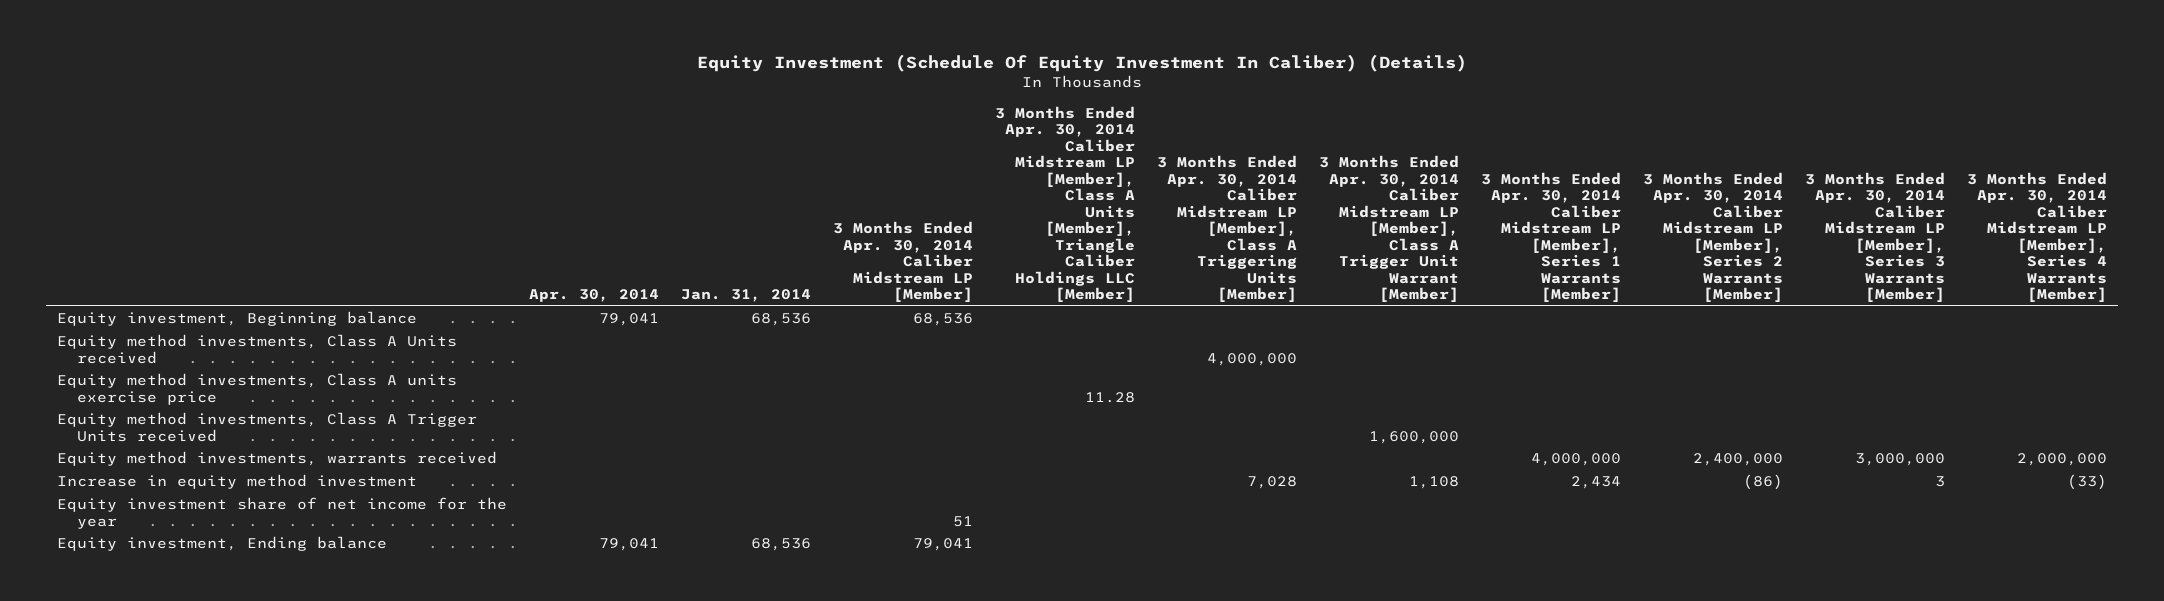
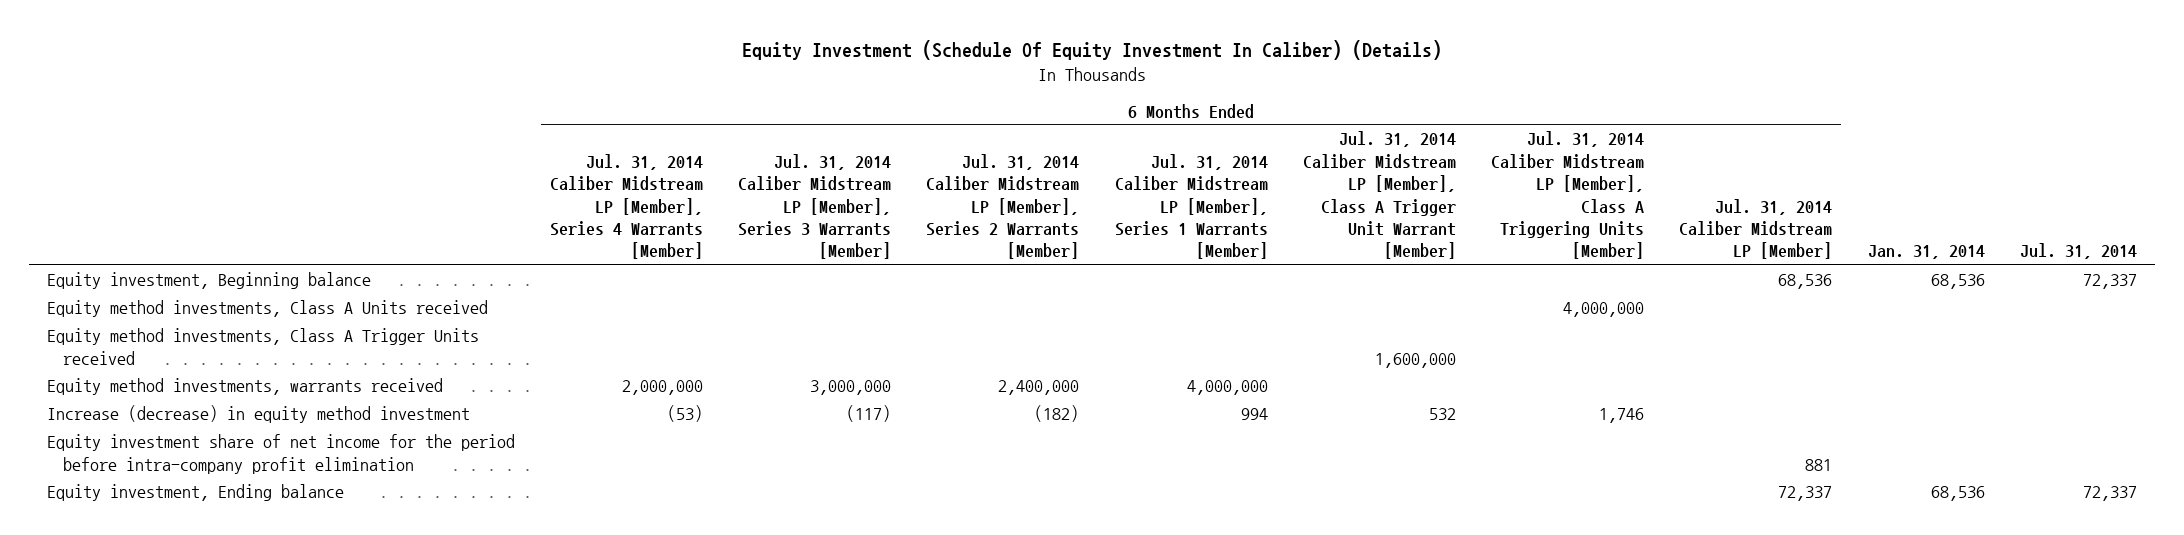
- | Apr. 30, 2014 | Jan. 31, 2014 | 3 Months Ended Apr. 30, 2014 Caliber Midstream LP [Member] | 3 Months Ended Apr. 30, 2014 Caliber Midstream LP [Member], Class A Units [Member], Triangle Caliber Holdings LLC [Member] | 3 Months Ended Apr. 30, 2014 Caliber Midstream LP [Member], Class A Triggering Units [Member] | 3 Months Ended Apr. 30, 2014 Caliber Midstream LP [Member], Class A Trigger Unit Warrant [Member] | 3 Months Ended Apr. 30, 2014 Caliber Midstream LP [Member], Series 1 Warrants [Member] | 3 Months Ended Apr. 30, 2014 Caliber Midstream LP [Member], Series 2 Warrants [Member] | 3 Months Ended Apr. 30, 2014 Caliber Midstream LP [Member], Series 3 Warrants [Member] | 3 Months Ended Apr. 30, 2014 Caliber Midstream LP [Member], Series 4 Warrants [Member]
+ | 6 Months Ended Jul. 31, 2014 Caliber Midstream LP [Member], Series 4 Warrants [Member] | 6 Months Ended Jul. 31, 2014 Caliber Midstream LP [Member], Series 3 Warrants [Member] | 6 Months Ended Jul. 31, 2014 Caliber Midstream LP [Member], Series 2 Warrants [Member] | 6 Months Ended Jul. 31, 2014 Caliber Midstream LP [Member], Series 1 Warrants [Member] | 6 Months Ended Jul. 31, 2014 Caliber Midstream LP [Member], Class A Trigger Unit Warrant [Member] | 6 Months Ended Jul. 31, 2014 Caliber Midstream LP [Member], Class A Triggering Units [Member] | 6 Months Ended Jul. 31, 2014 Caliber Midstream LP [Member] | Jan. 31, 2014 | Jul. 31, 2014
- Equity method investments, Class A units exercise price | | | | 11.28 | | | | | |
- Increase in equity method investment | | | | | 7,028 | 1,108 | 2,434 | (86) | 3 | (33)
- Equity investment share of net income for the year | | | 51 | | | | | | |
+ Increase (decrease) in equity method investment | (53) | (117) | (182) | 994 | 532 | 1,746 | | |
+ Equity investment share of net income for the period before intra-company profit elimination | | | | | | | 881 | |

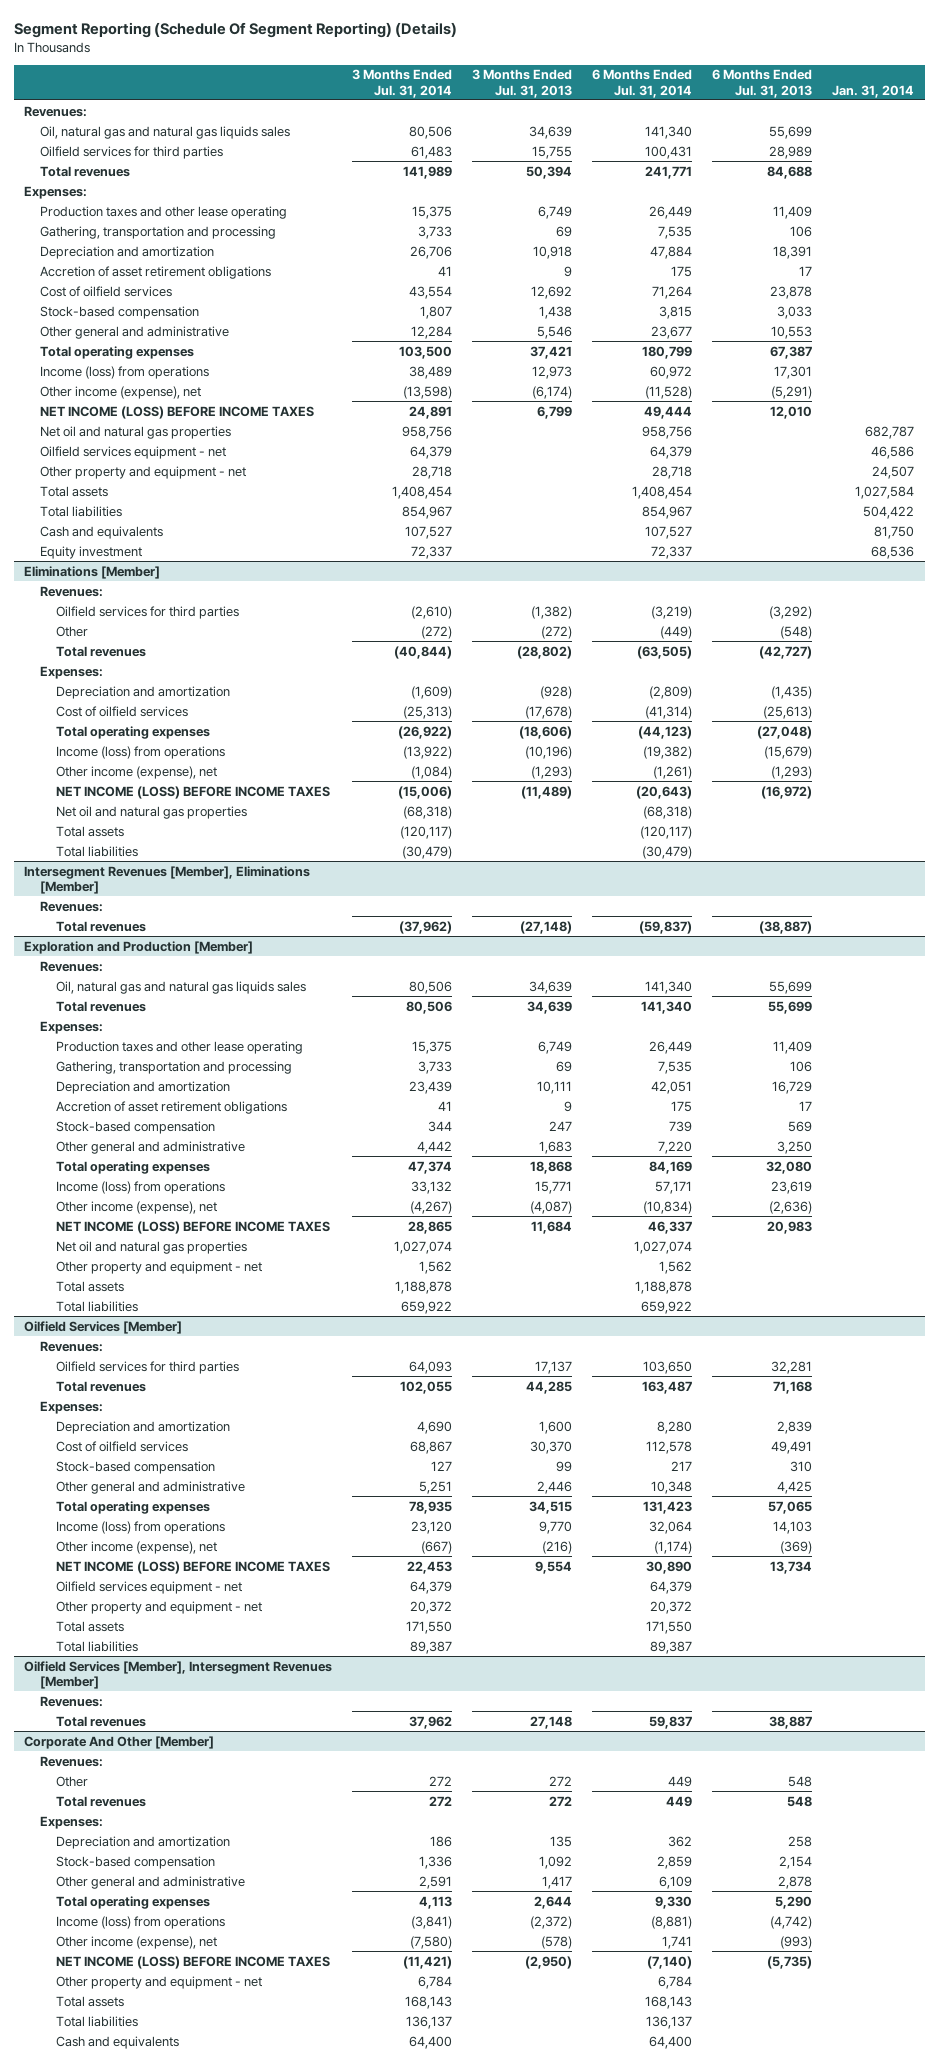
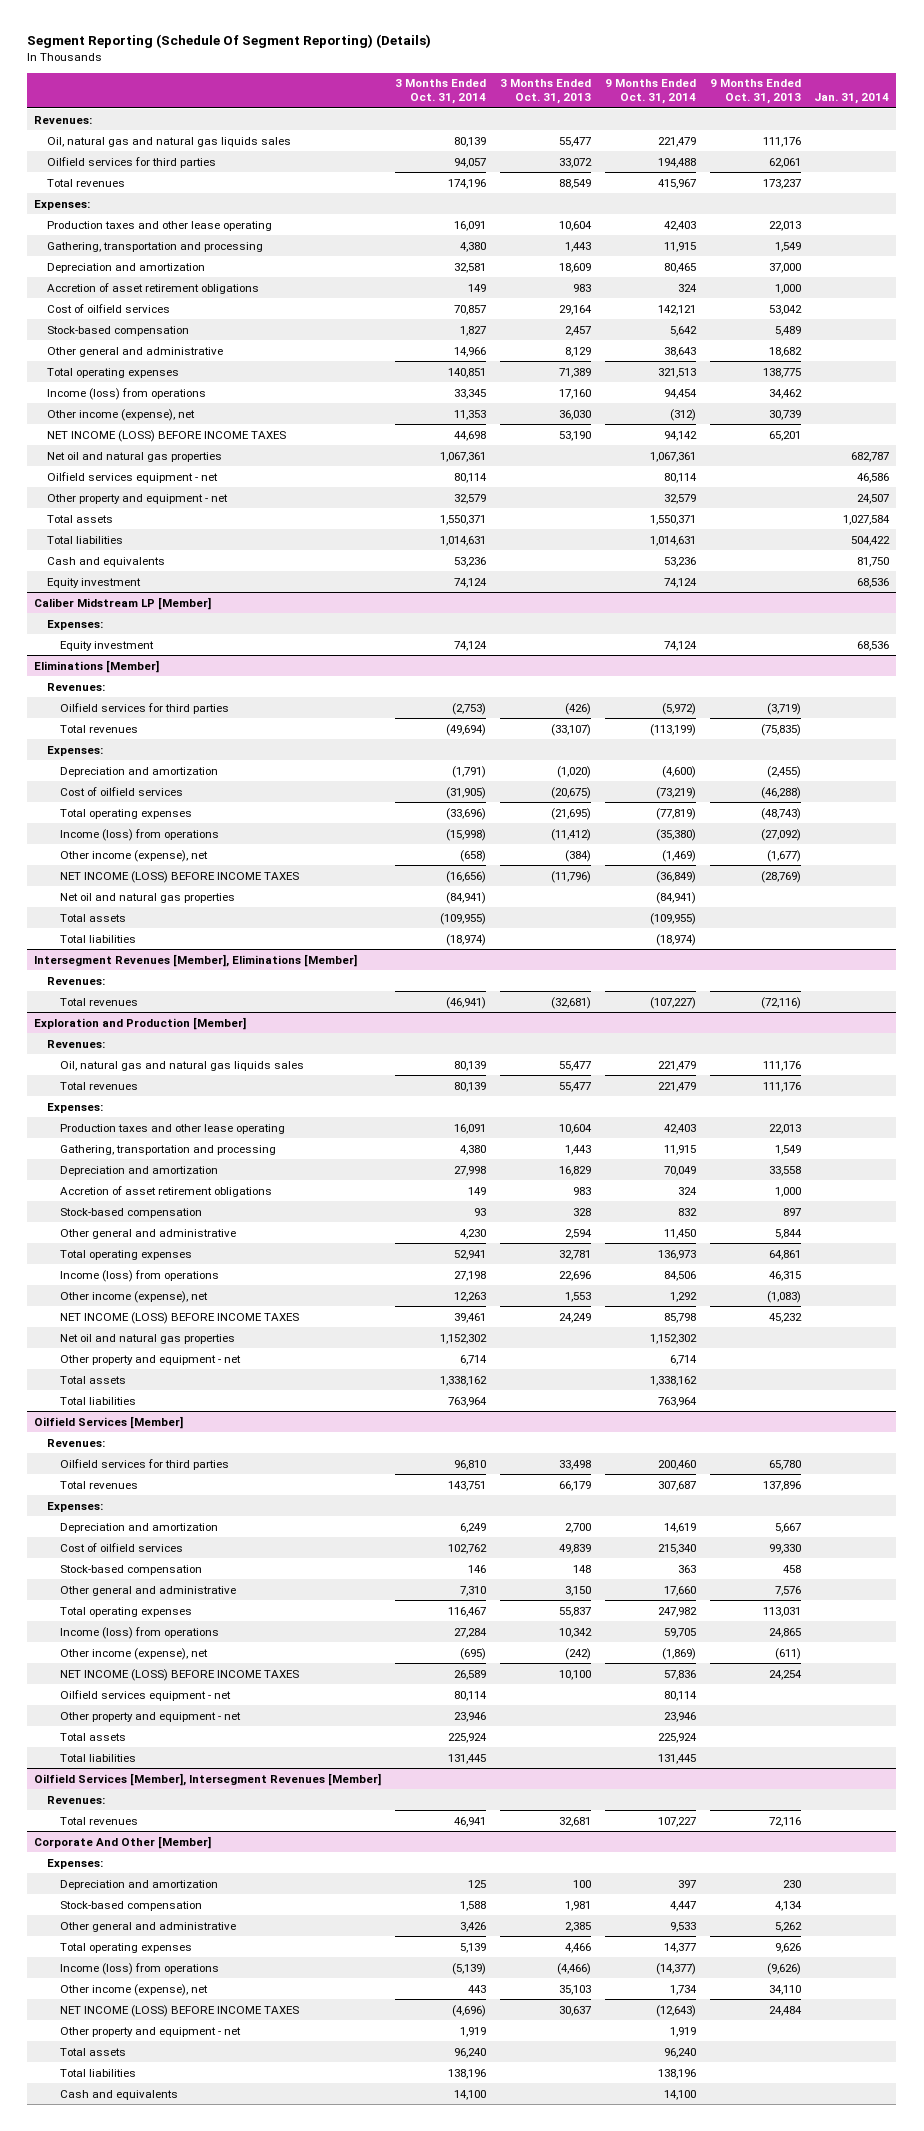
- | 3 Months Ended Jul. 31, 2014 | 3 Months Ended Jul. 31, 2013 | 6 Months Ended Jul. 31, 2014 | 6 Months Ended Jul. 31, 2013 | Jan. 31, 2014
+ | 3 Months Ended Oct. 31, 2014 | 3 Months Ended Oct. 31, 2013 | 9 Months Ended Oct. 31, 2014 | 9 Months Ended Oct. 31, 2013 | Jan. 31, 2014
+ Caliber Midstream LP [Member]
+ Expenses:
+ Equity investment | 74,124 | | 74,124 | | 68,536
@ Eliminations [Member]
- Other | (272) | (272) | (449) | (548) |
@ Corporate And Other [Member]
- Revenues:
- Other | 272 | 272 | 449 | 548 |
- Total revenues | 272 | 272 | 449 | 548 |

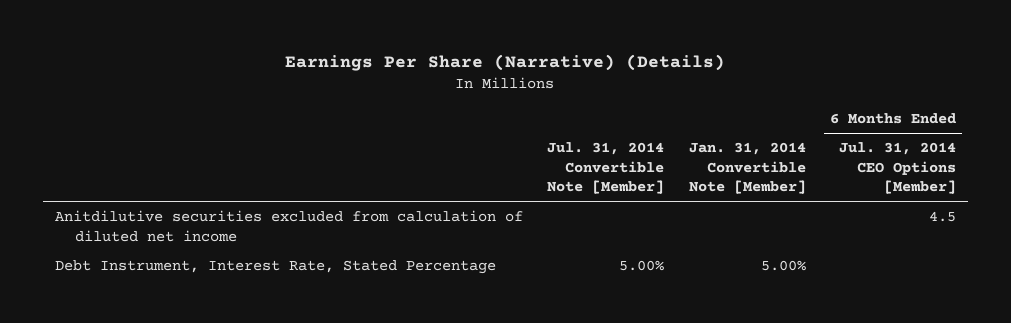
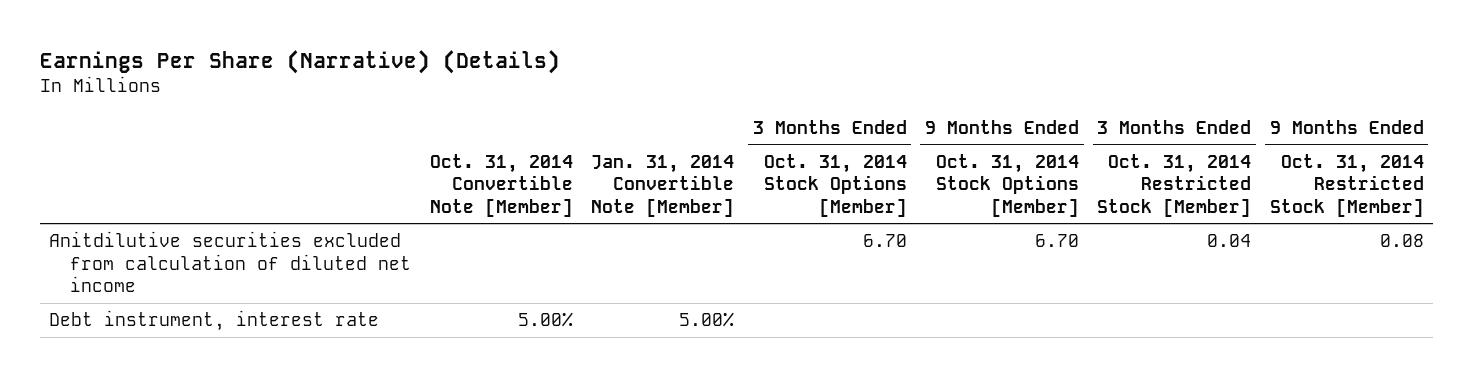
- | Jul. 31, 2014 Convertible Note [Member] | Jan. 31, 2014 Convertible Note [Member] | 6 Months Ended Jul. 31, 2014 CEO Options [Member]
+ | Oct. 31, 2014 Convertible Note [Member] | Jan. 31, 2014 Convertible Note [Member] | 3 Months Ended Oct. 31, 2014 Stock Options [Member] | 9 Months Ended Oct. 31, 2014 Stock Options [Member] | 3 Months Ended Oct. 31, 2014 Restricted Stock [Member] | 9 Months Ended Oct. 31, 2014 Restricted Stock [Member]
- Debt Instrument, Interest Rate, Stated Percentage | 5.00% | 5.00% |
+ Debt instrument, interest rate | 5.00% | 5.00% | | | |

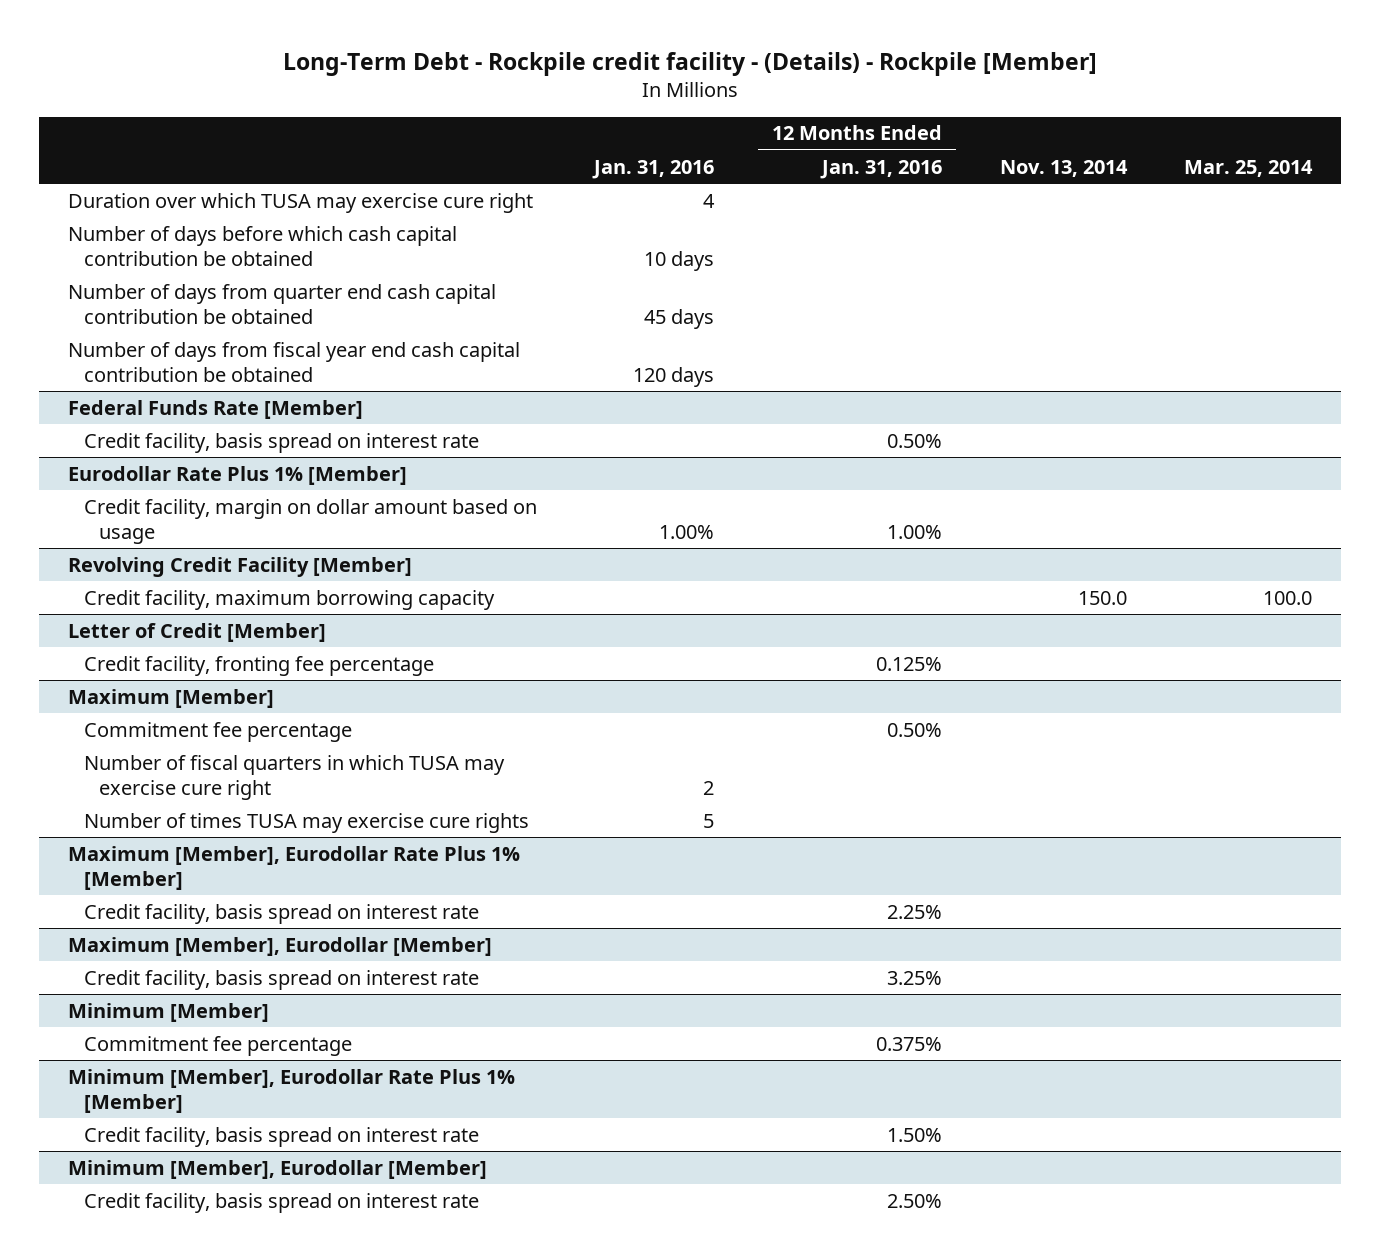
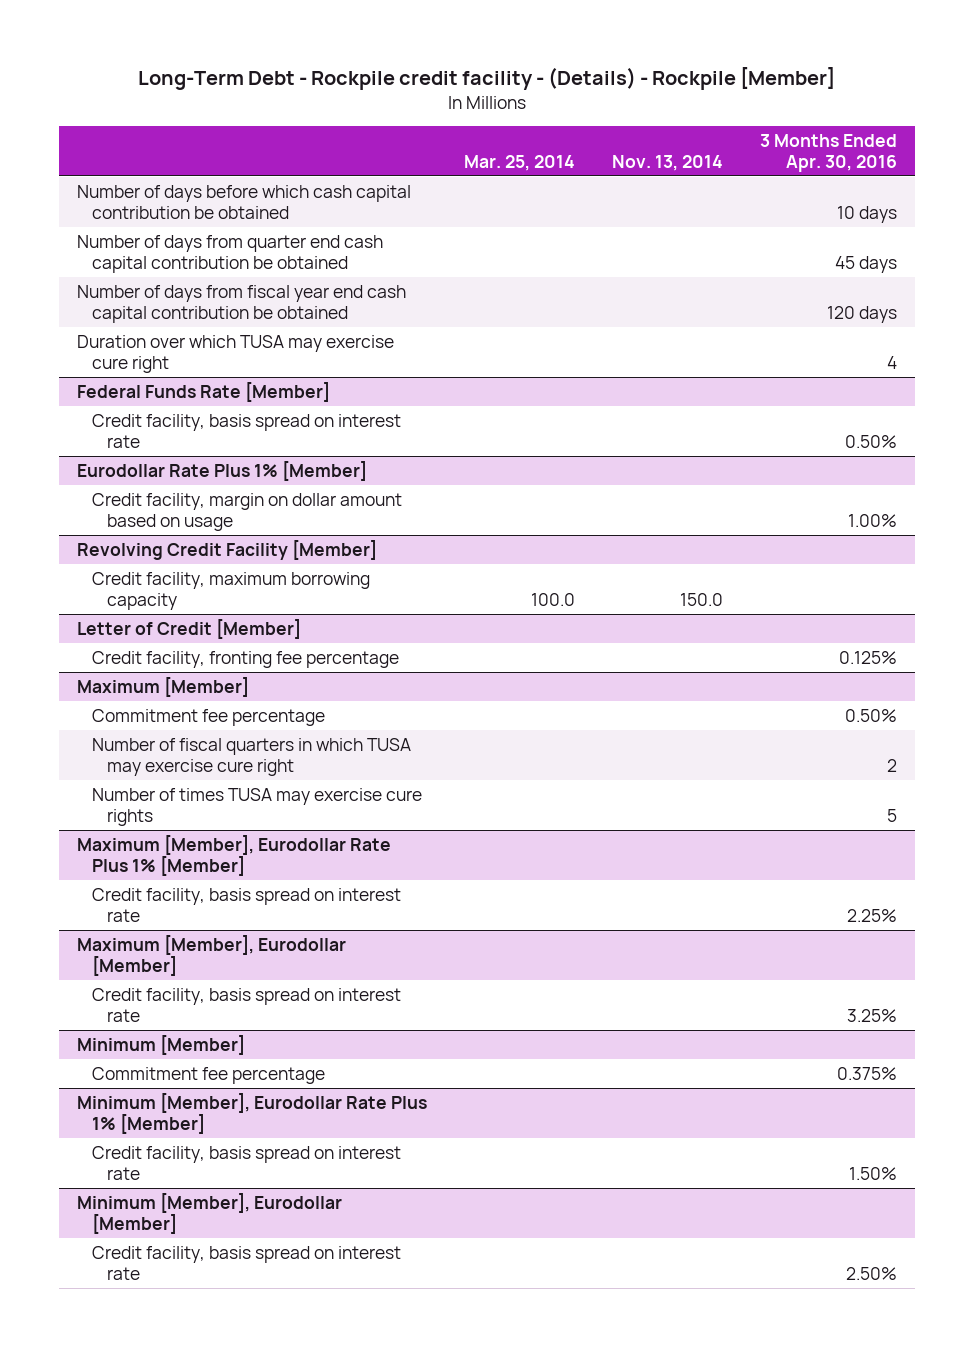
- | Jan. 31, 2016 | 12 Months Ended Jan. 31, 2016 | Nov. 13, 2014 | Mar. 25, 2014
+ | Mar. 25, 2014 | Nov. 13, 2014 | 3 Months Ended Apr. 30, 2016
moved down: Duration over which TUSA may exercise cure right | | | 4

